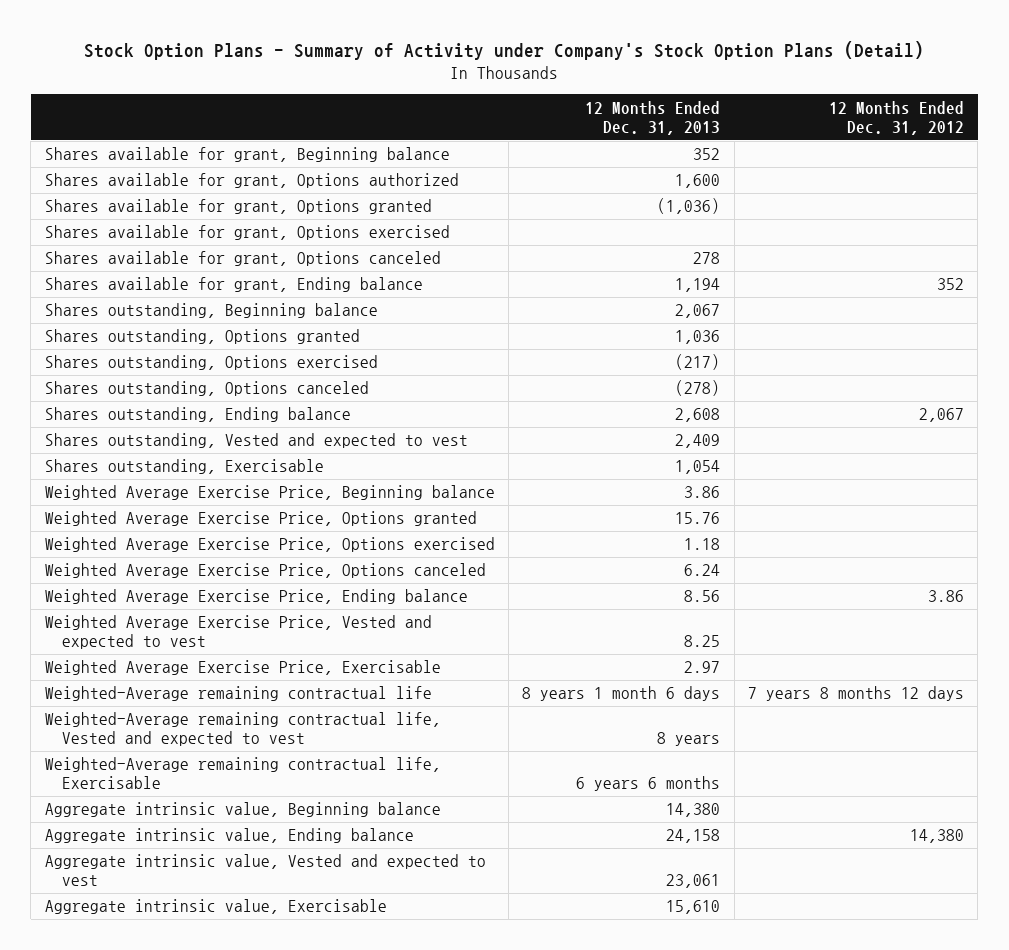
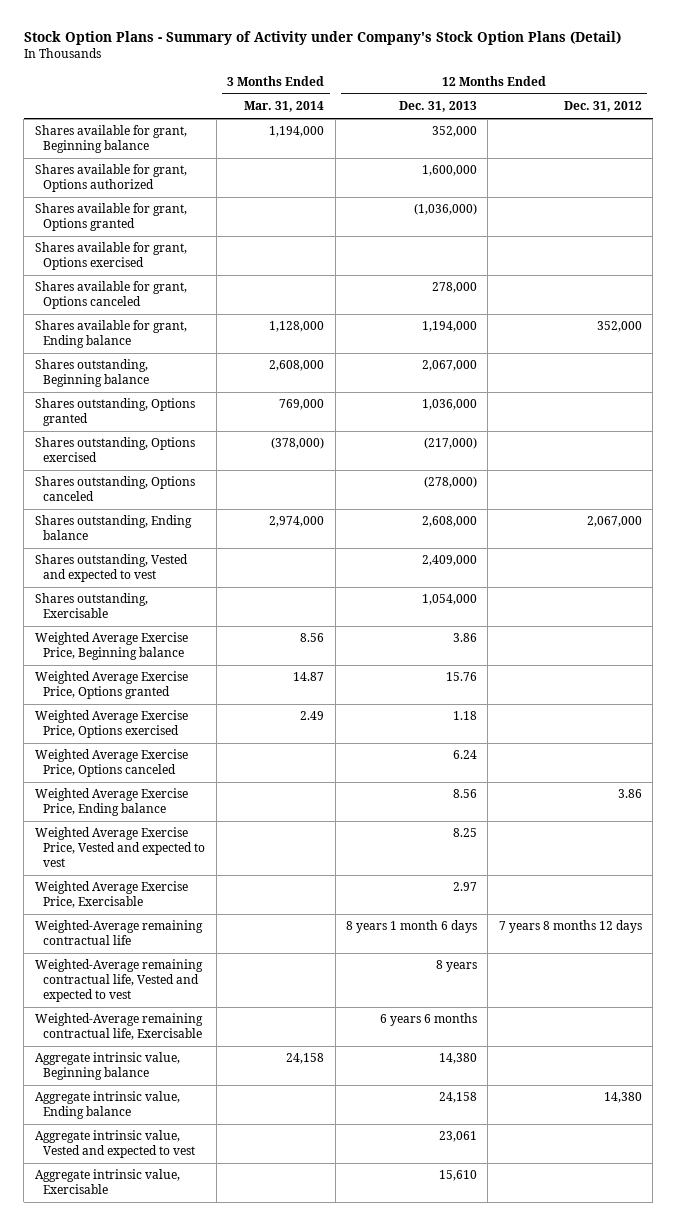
- | 12 Months Ended Dec. 31, 2013 | 12 Months Ended Dec. 31, 2012
+ | 3 Months Ended Mar. 31, 2014 | 12 Months Ended Dec. 31, 2013 | 12 Months Ended Dec. 31, 2012
- Shares available for grant, Beginning balance | 352 |
- Shares available for grant, Options authorized | 1,600 |
- Shares available for grant, Options granted | (1,036) |
+ Shares available for grant, Beginning balance | 1,194,000 | 352,000 |
+ Shares available for grant, Options authorized | | 1,600,000 |
+ Shares available for grant, Options granted | | (1,036,000) |
- Shares available for grant, Options canceled | 278 |
- Shares available for grant, Ending balance | 1,194 | 352
- Shares outstanding, Beginning balance | 2,067 |
- Shares outstanding, Options granted | 1,036 |
- Shares outstanding, Options exercised | (217) |
- Shares outstanding, Options canceled | (278) |
- Shares outstanding, Ending balance | 2,608 | 2,067
- Shares outstanding, Vested and expected to vest | 2,409 |
- Shares outstanding, Exercisable | 1,054 |
+ Shares available for grant, Options canceled | | 278,000 |
+ Shares available for grant, Ending balance | 1,128,000 | 1,194,000 | 352,000
+ Shares outstanding, Beginning balance | 2,608,000 | 2,067,000 |
+ Shares outstanding, Options granted | 769,000 | 1,036,000 |
+ Shares outstanding, Options exercised | (378,000) | (217,000) |
+ Shares outstanding, Options canceled | | (278,000) |
+ Shares outstanding, Ending balance | 2,974,000 | 2,608,000 | 2,067,000
+ Shares outstanding, Vested and expected to vest | | 2,409,000 |
+ Shares outstanding, Exercisable | | 1,054,000 |

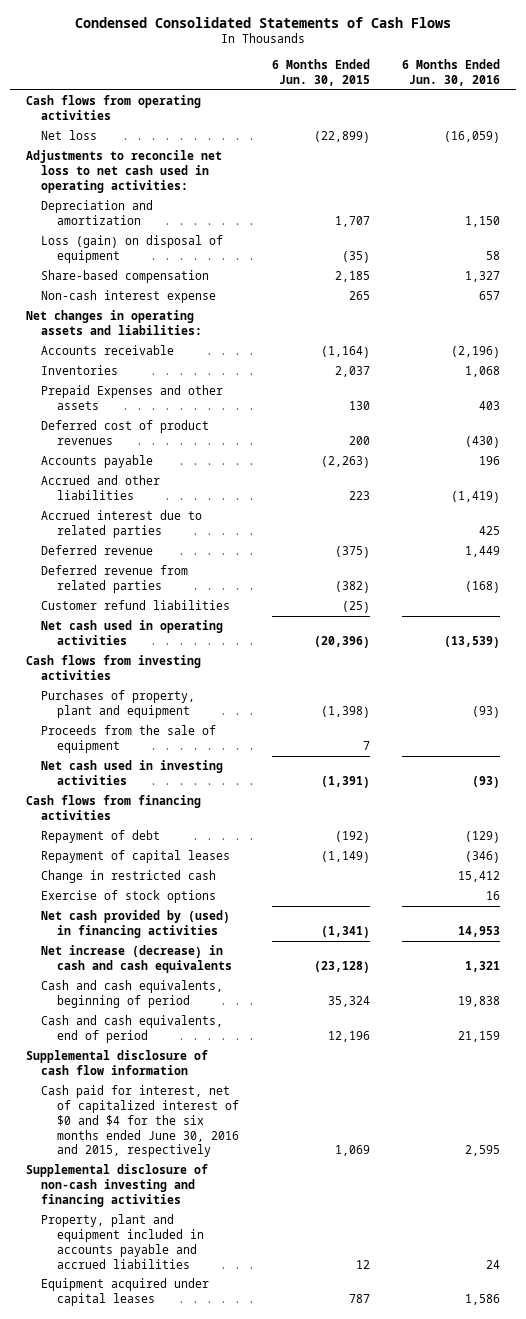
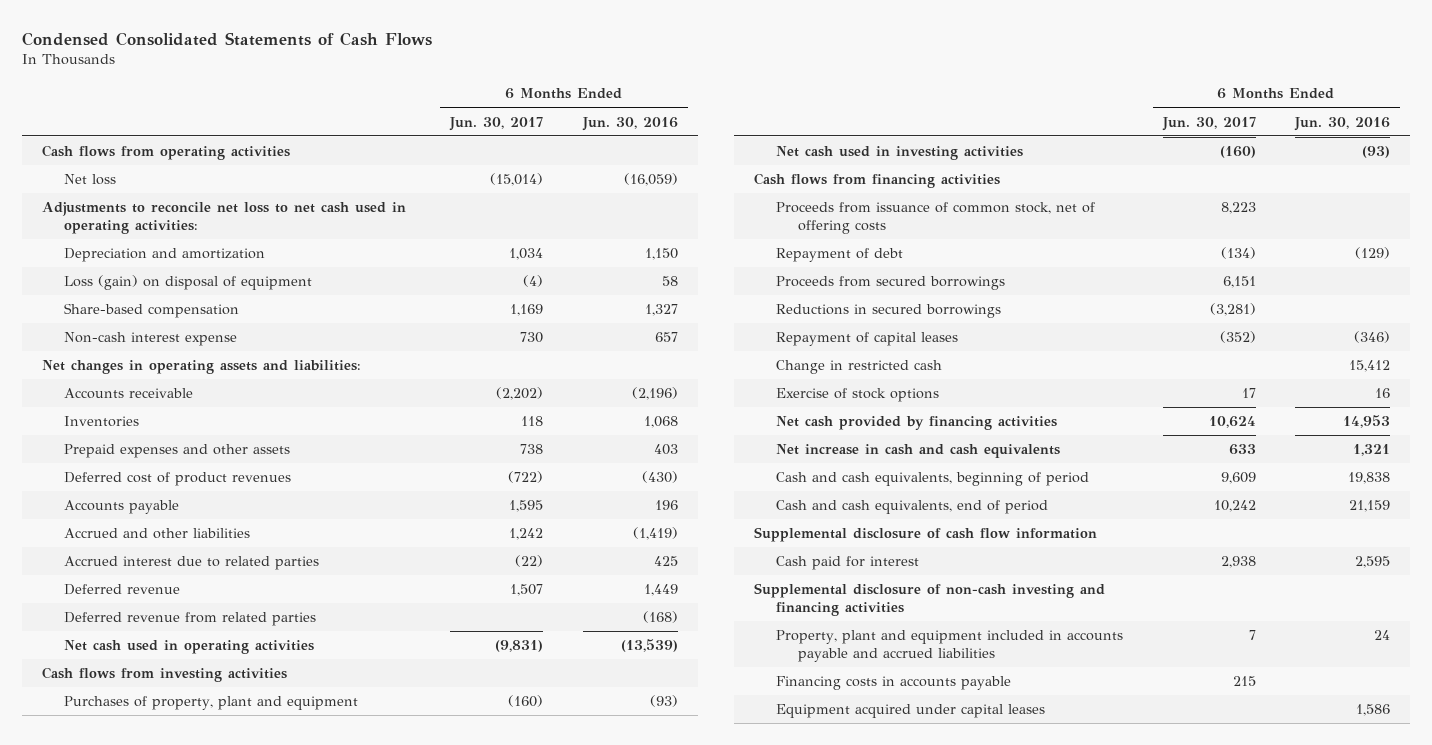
- | 6 Months Ended Jun. 30, 2015 | 6 Months Ended Jun. 30, 2016
+ | 6 Months Ended Jun. 30, 2017 | 6 Months Ended Jun. 30, 2016
- Prepaid Expenses and other assets | 130 | 403
+ Prepaid expenses and other assets | 738 | 403
- Customer refund liabilities | (25) |
- Proceeds from the sale of equipment | 7 |
+ Proceeds from issuance of common stock, net of offering costs | 8,223 |
+ Proceeds from secured borrowings | 6,151 |
+ Reductions in secured borrowings | (3,281) |
- Net cash provided by (used) in financing activities | (1,341) | 14,953
- Net increase (decrease) in cash and cash equivalents | (23,128) | 1,321
+ Net cash provided by financing activities | 10,624 | 14,953
+ Net increase in cash and cash equivalents | 633 | 1,321
- Cash paid for interest, net of capitalized interest of $0 and $4 for the six months ended June 30, 2016 and 2015, respectively | 1,069 | 2,595
+ Cash paid for interest | 2,938 | 2,595
+ Financing costs in accounts payable | 215 |

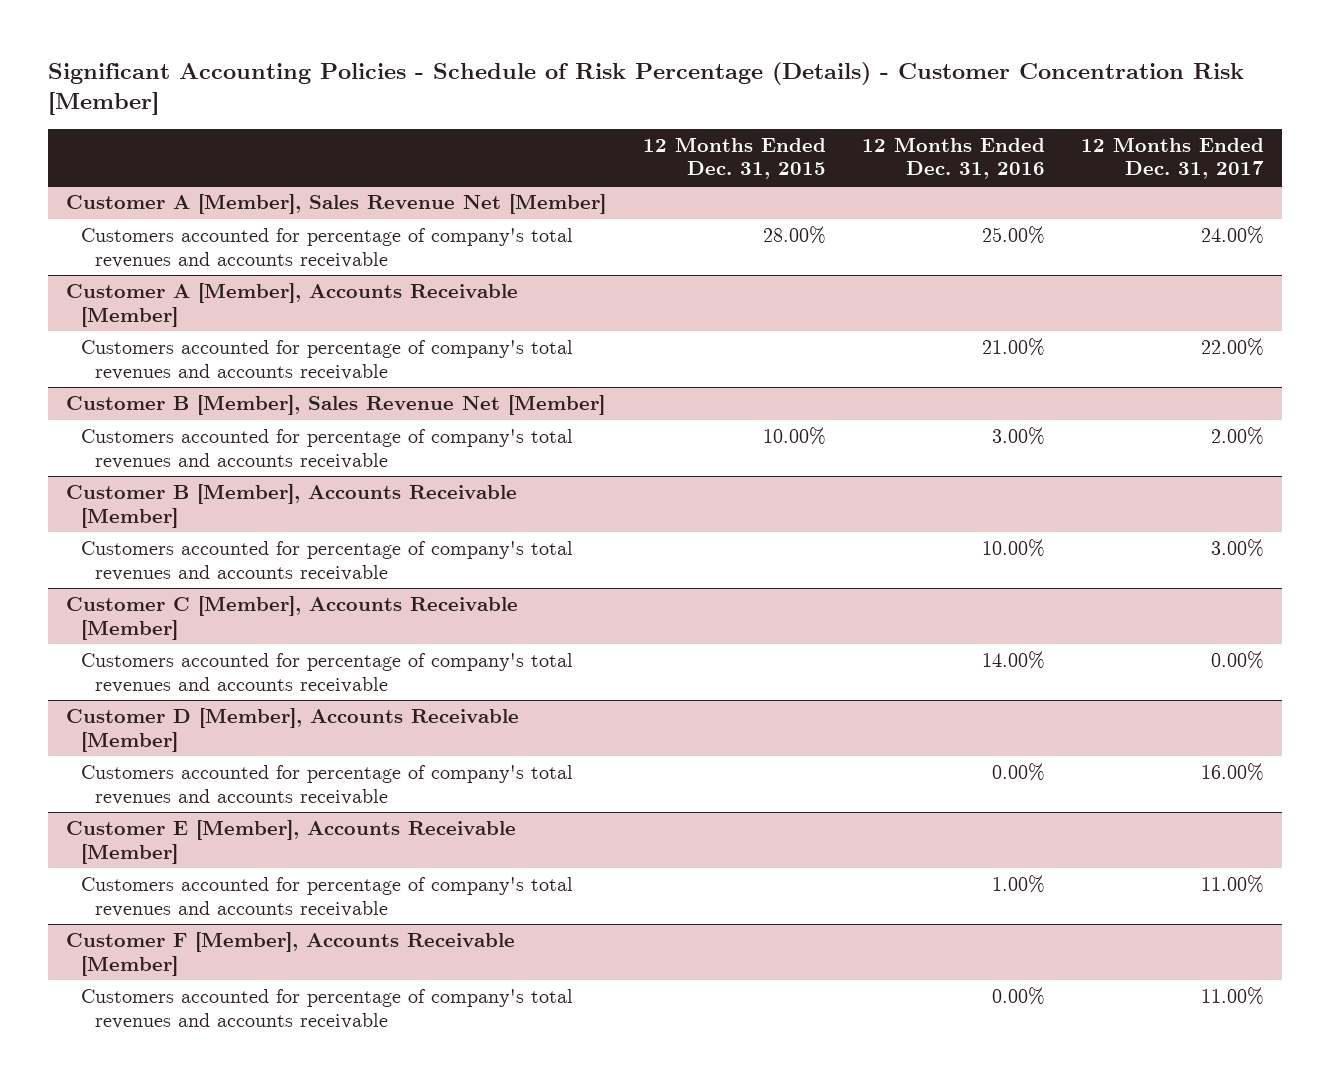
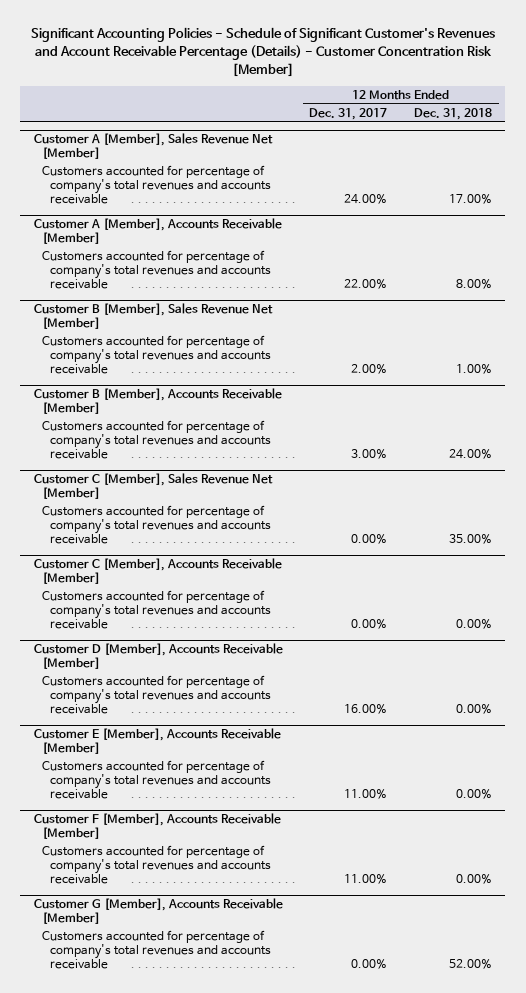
- Significant Accounting Policies - Schedule of Risk Percentage (Details) - Customer Concentration Risk [Member]
+ Significant Accounting Policies - Schedule of Significant Customer's Revenues and Account Receivable Percentage (Details) - Customer Concentration Risk [Member]
- | 12 Months Ended Dec. 31, 2015 | 12 Months Ended Dec. 31, 2016 | 12 Months Ended Dec. 31, 2017
+ | 12 Months Ended Dec. 31, 2017 | 12 Months Ended Dec. 31, 2018
+ Customer C [Member], Sales Revenue Net [Member]
+ Customers accounted for percentage of company's total revenues and accounts receivable | 0.00% | 35.00%
+ Customer G [Member], Accounts Receivable [Member]
+ Customers accounted for percentage of company's total revenues and accounts receivable | 0.00% | 52.00%

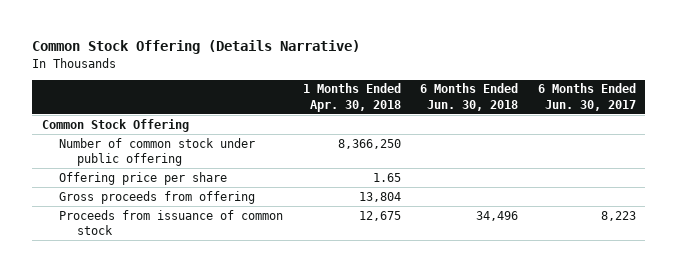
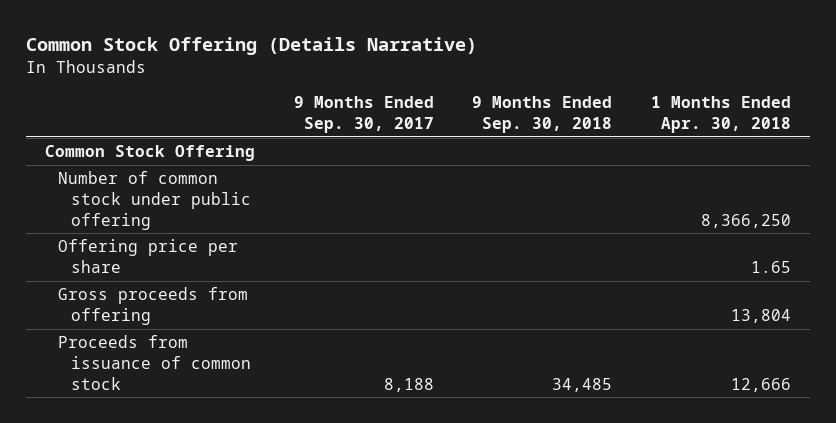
- | 1 Months Ended Apr. 30, 2018 | 6 Months Ended Jun. 30, 2018 | 6 Months Ended Jun. 30, 2017
+ | 9 Months Ended Sep. 30, 2017 | 9 Months Ended Sep. 30, 2018 | 1 Months Ended Apr. 30, 2018
- Proceeds from issuance of common stock | 12,675 | 34,496 | 8,223
+ Proceeds from issuance of common stock | 8,188 | 34,485 | 12,666

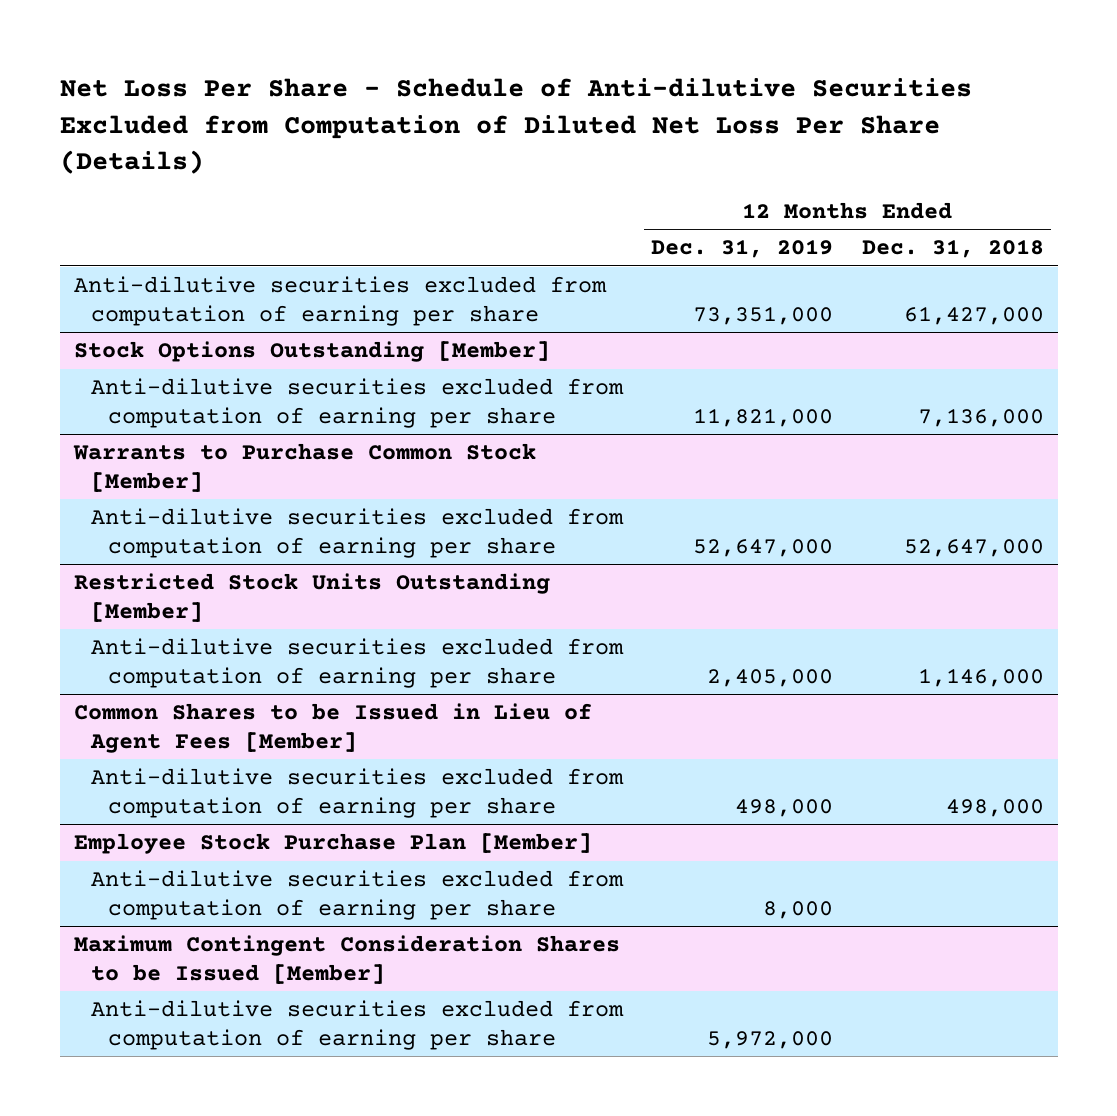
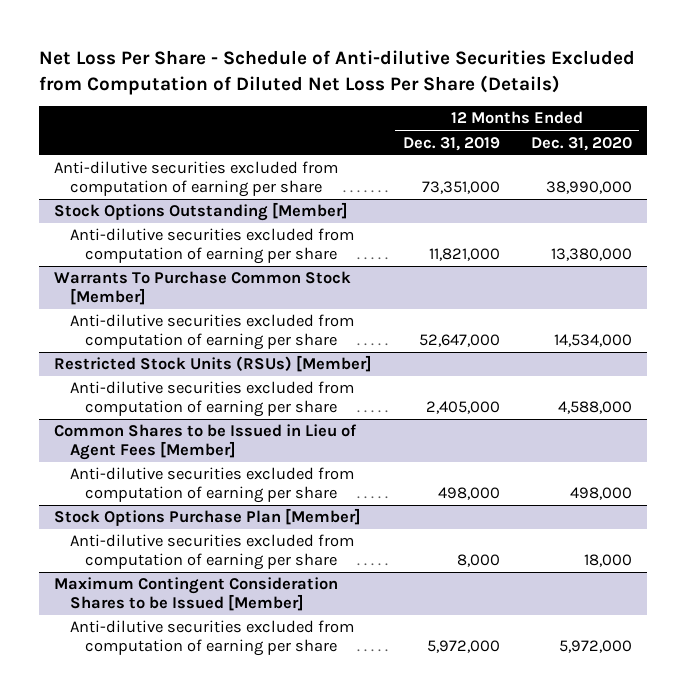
- | 12 Months Ended Dec. 31, 2019 | 12 Months Ended Dec. 31, 2018
+ | 12 Months Ended Dec. 31, 2019 | 12 Months Ended Dec. 31, 2020
- Warrants to Purchase Common Stock [Member]
+ Warrants To Purchase Common Stock [Member]
- Restricted Stock Units Outstanding [Member]
+ Restricted Stock Units (RSUs) [Member]
- Employee Stock Purchase Plan [Member]
+ Stock Options Purchase Plan [Member]

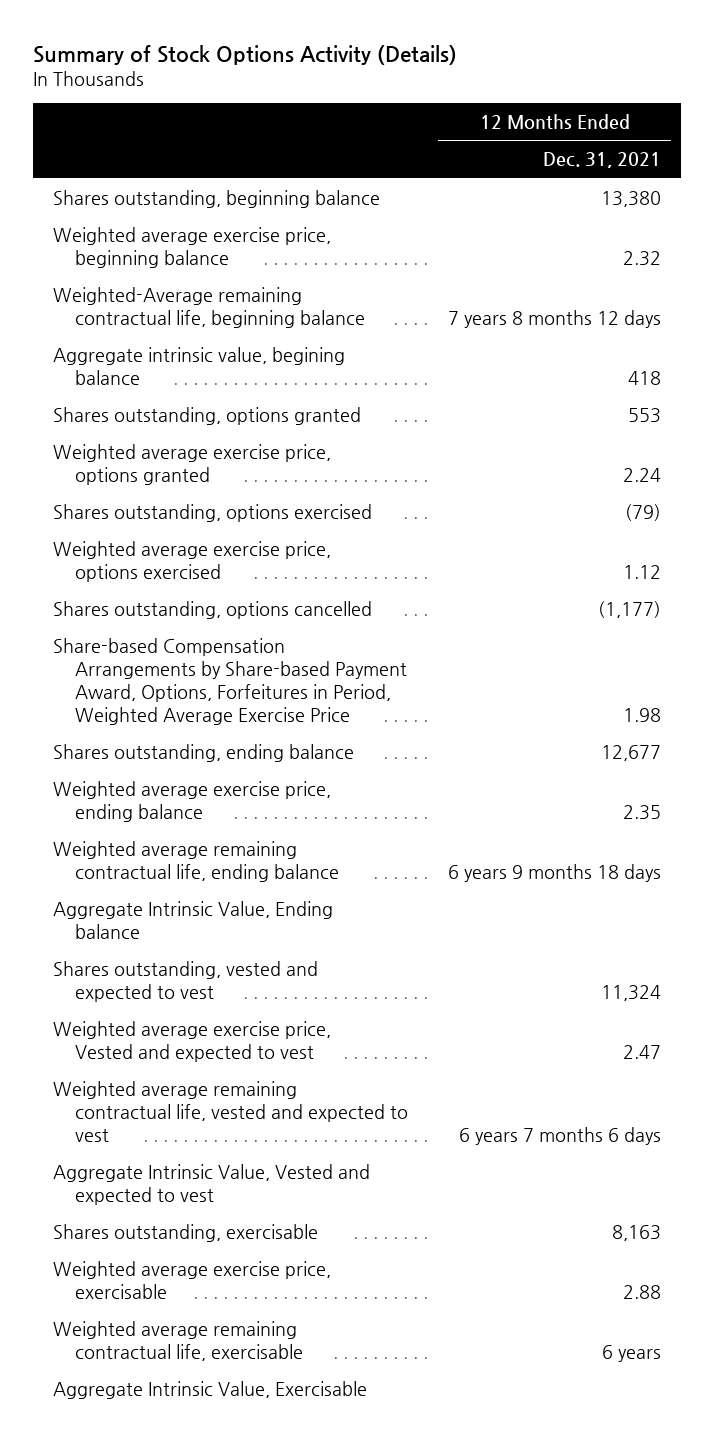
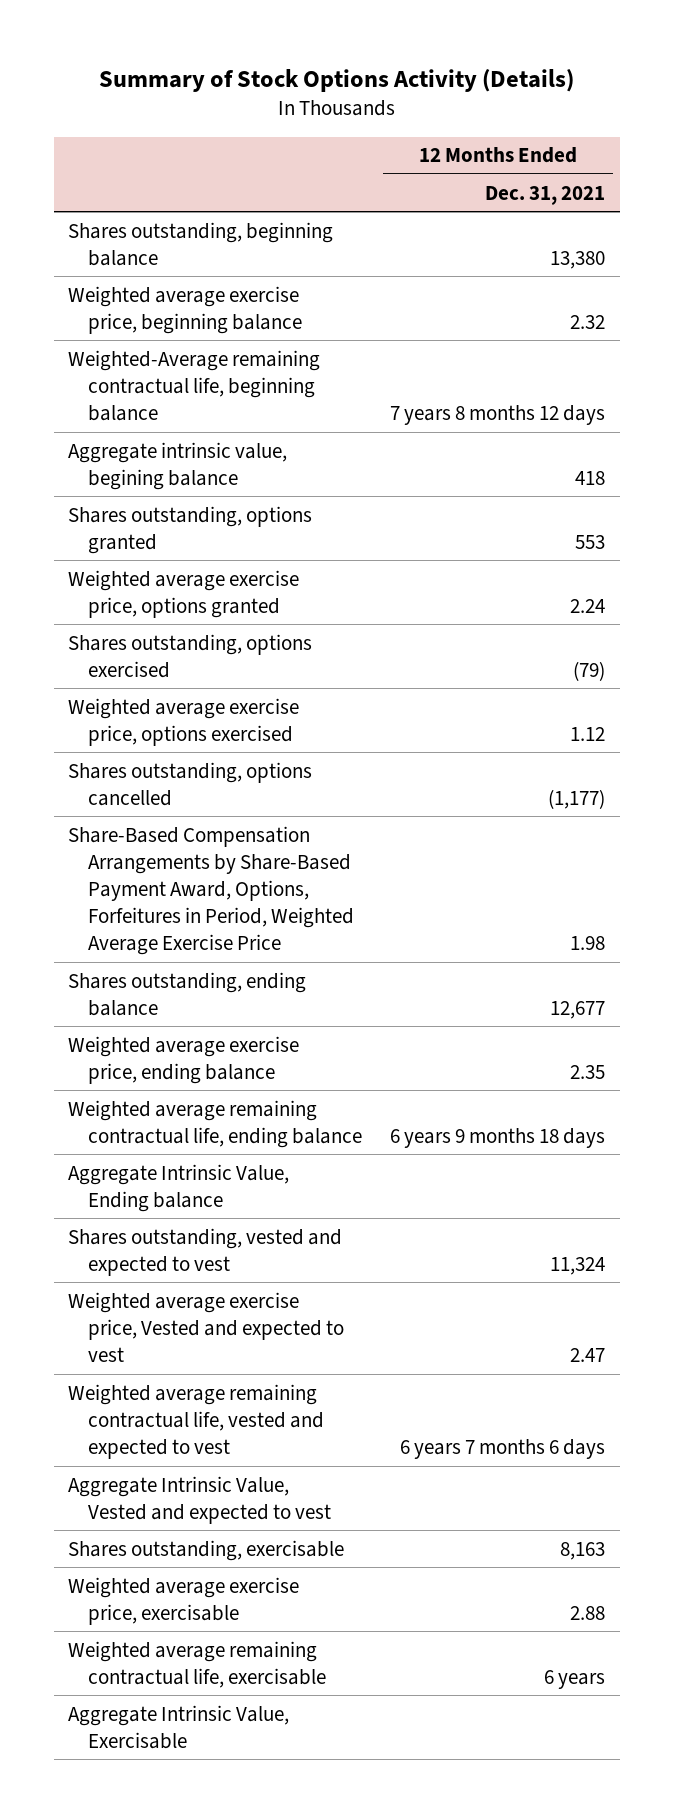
- Share-based Compensation Arrangements by Share-based Payment Award, Options, Forfeitures in Period, Weighted Average Exercise Price | 1.98
+ Share-Based Compensation Arrangements by Share-Based Payment Award, Options, Forfeitures in Period, Weighted Average Exercise Price | 1.98

